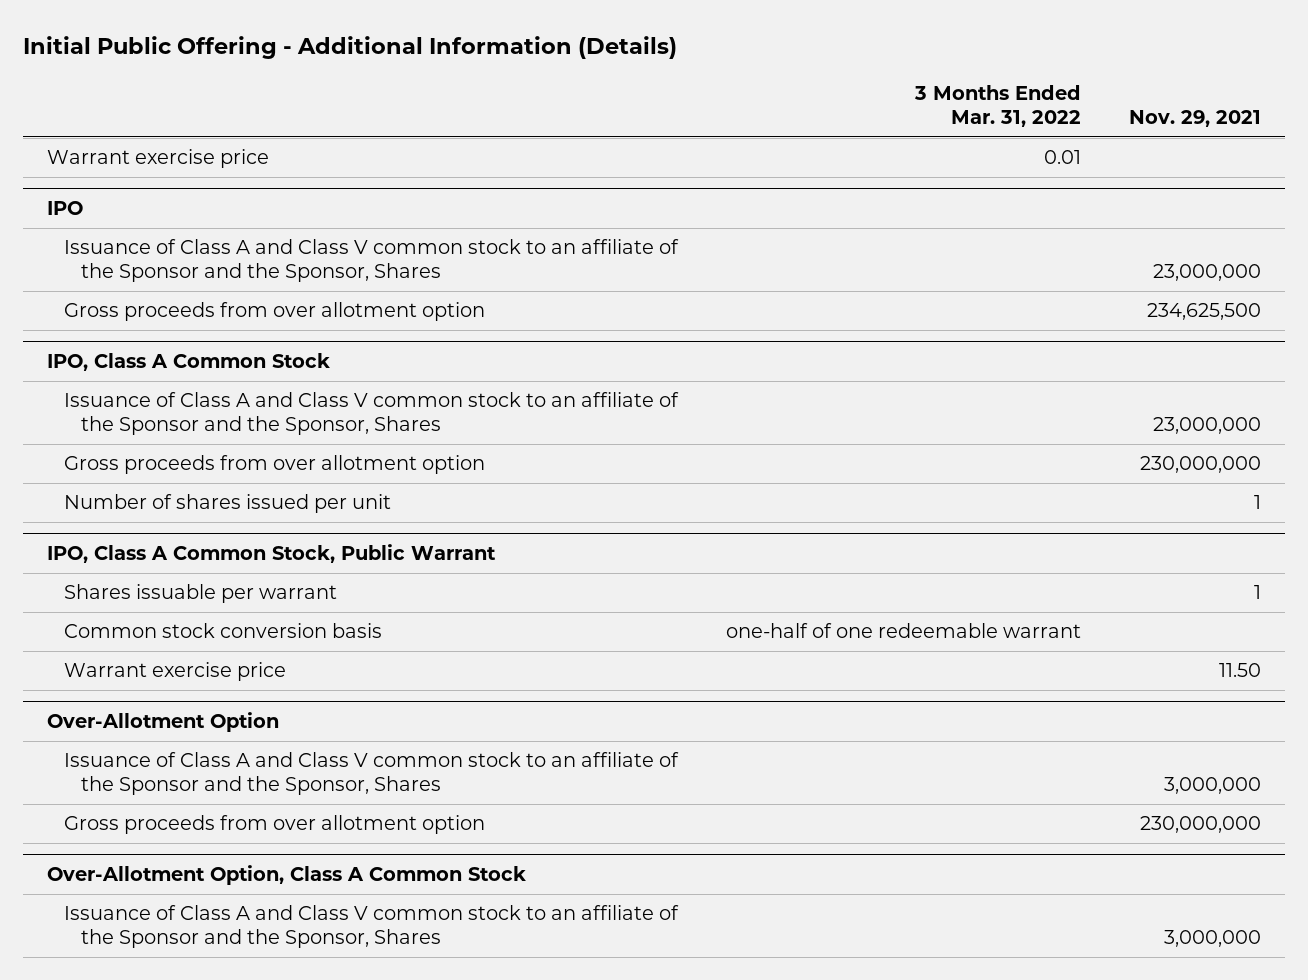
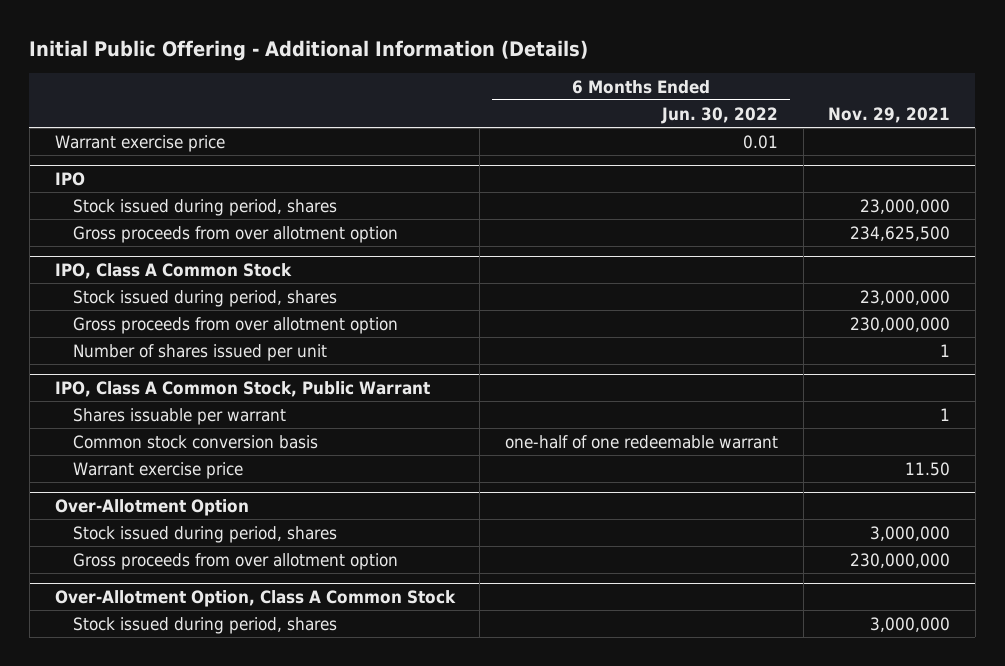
- | 3 Months Ended Mar. 31, 2022 | Nov. 29, 2021
+ | 6 Months Ended Jun. 30, 2022 | Nov. 29, 2021
@ IPO
- Issuance of Class A and Class V common stock to an affiliate of the Sponsor and the Sponsor, Shares | | 23,000,000
+ Stock issued during period, shares | | 23,000,000
@ IPO, Class A Common Stock
- Issuance of Class A and Class V common stock to an affiliate of the Sponsor and the Sponsor, Shares | | 23,000,000
+ Stock issued during period, shares | | 23,000,000
@ Over-Allotment Option
- Issuance of Class A and Class V common stock to an affiliate of the Sponsor and the Sponsor, Shares | | 3,000,000
+ Stock issued during period, shares | | 3,000,000
@ Over-Allotment Option, Class A Common Stock
- Issuance of Class A and Class V common stock to an affiliate of the Sponsor and the Sponsor, Shares | | 3,000,000
+ Stock issued during period, shares | | 3,000,000

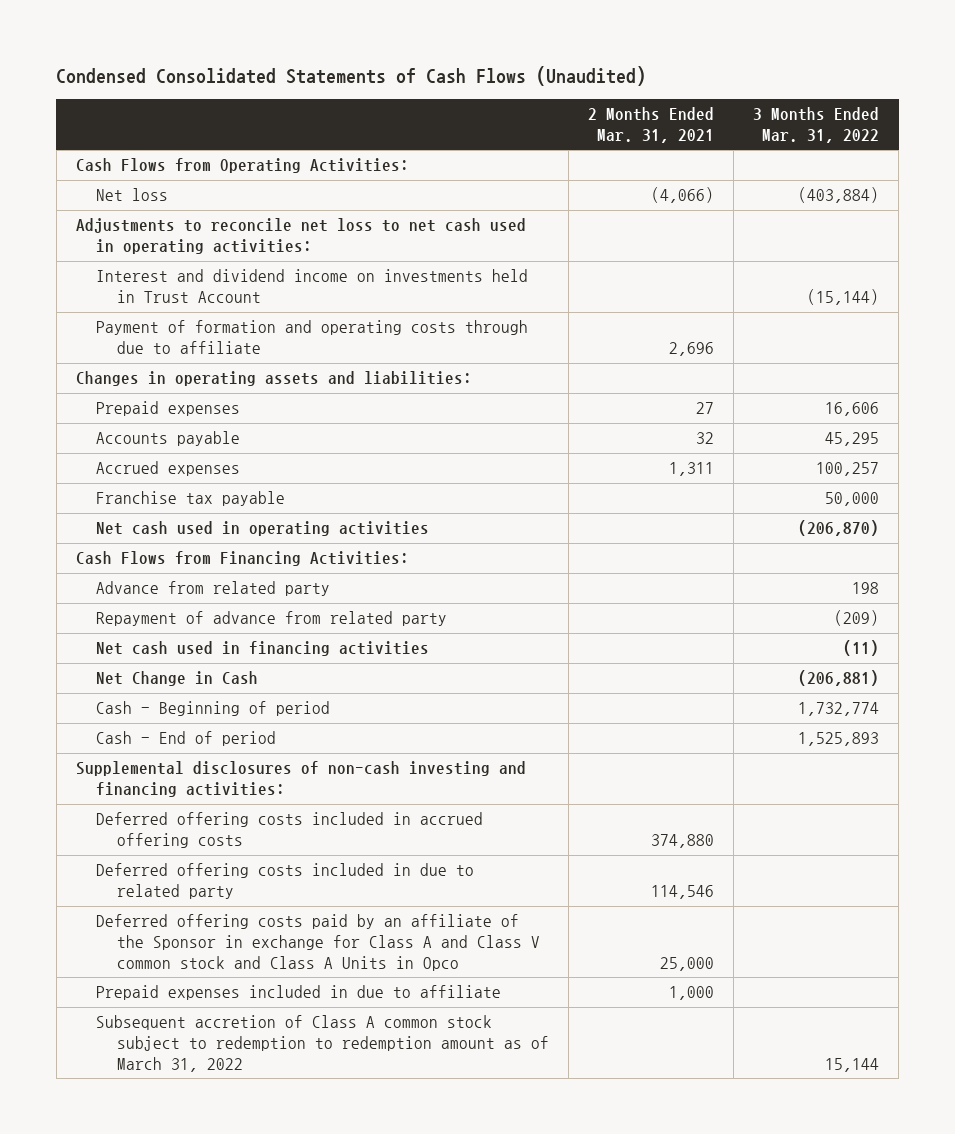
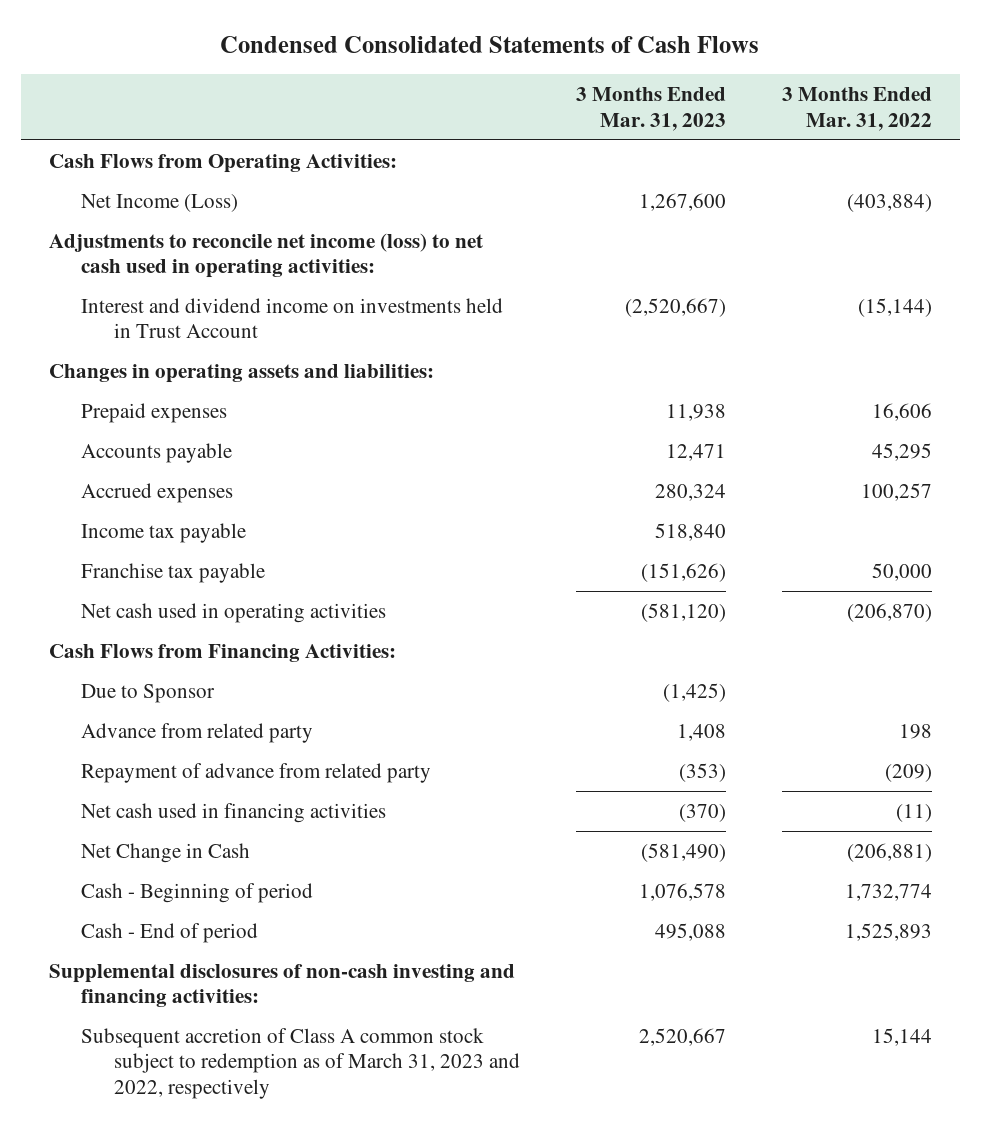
- Condensed Consolidated Statements of Cash Flows (Unaudited)
+ Condensed Consolidated Statements of Cash Flows
- | 2 Months Ended Mar. 31, 2021 | 3 Months Ended Mar. 31, 2022
+ | 3 Months Ended Mar. 31, 2023 | 3 Months Ended Mar. 31, 2022
- Net loss | (4,066) | (403,884)
- Adjustments to reconcile net loss to net cash used in operating activities:
+ Net Income (Loss) | 1,267,600 | (403,884)
+ Adjustments to reconcile net income (loss) to net cash used in operating activities:
- Payment of formation and operating costs through due to affiliate | 2,696 |
+ Income tax payable | 518,840 |
+ Due to Sponsor | (1,425) |
- Deferred offering costs included in accrued offering costs | 374,880 |
- Deferred offering costs included in due to related party | 114,546 |
- Deferred offering costs paid by an affiliate of the Sponsor in exchange for Class A and Class V common stock and Class A Units in Opco | 25,000 |
- Prepaid expenses included in due to affiliate | 1,000 |
- Subsequent accretion of Class A common stock subject to redemption to redemption amount as of March 31, 2022 | | 15,144
+ Subsequent accretion of Class A common stock subject to redemption as of March 31, 2023 and 2022, respectively | 2,520,667 | 15,144

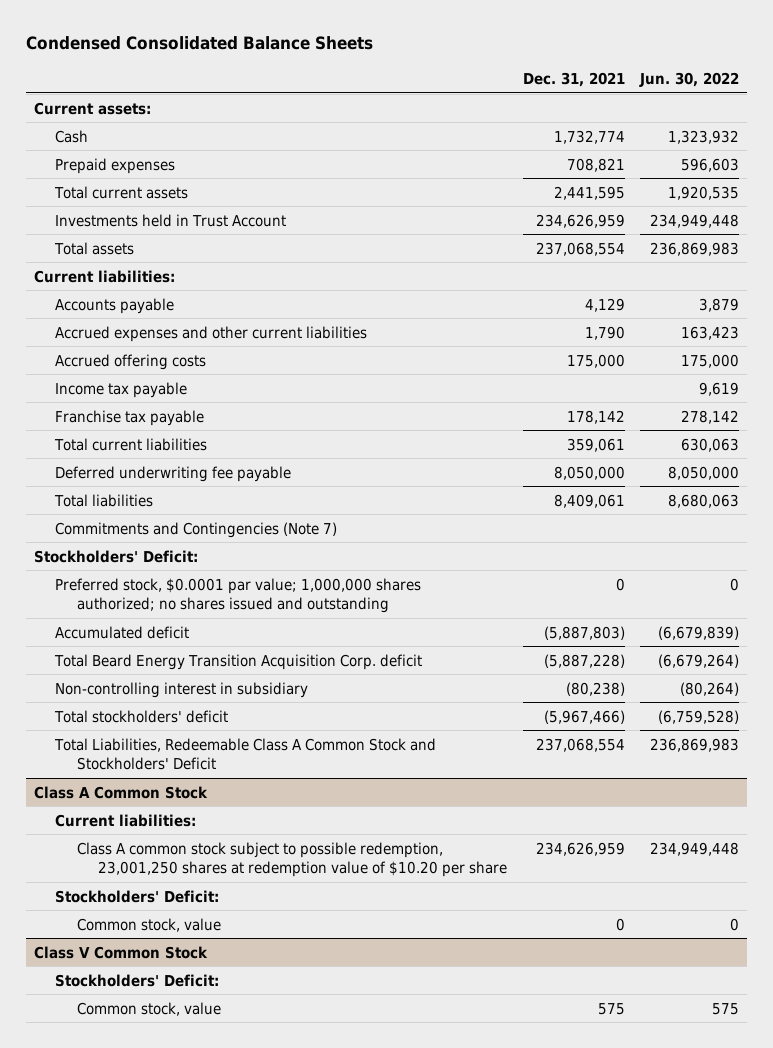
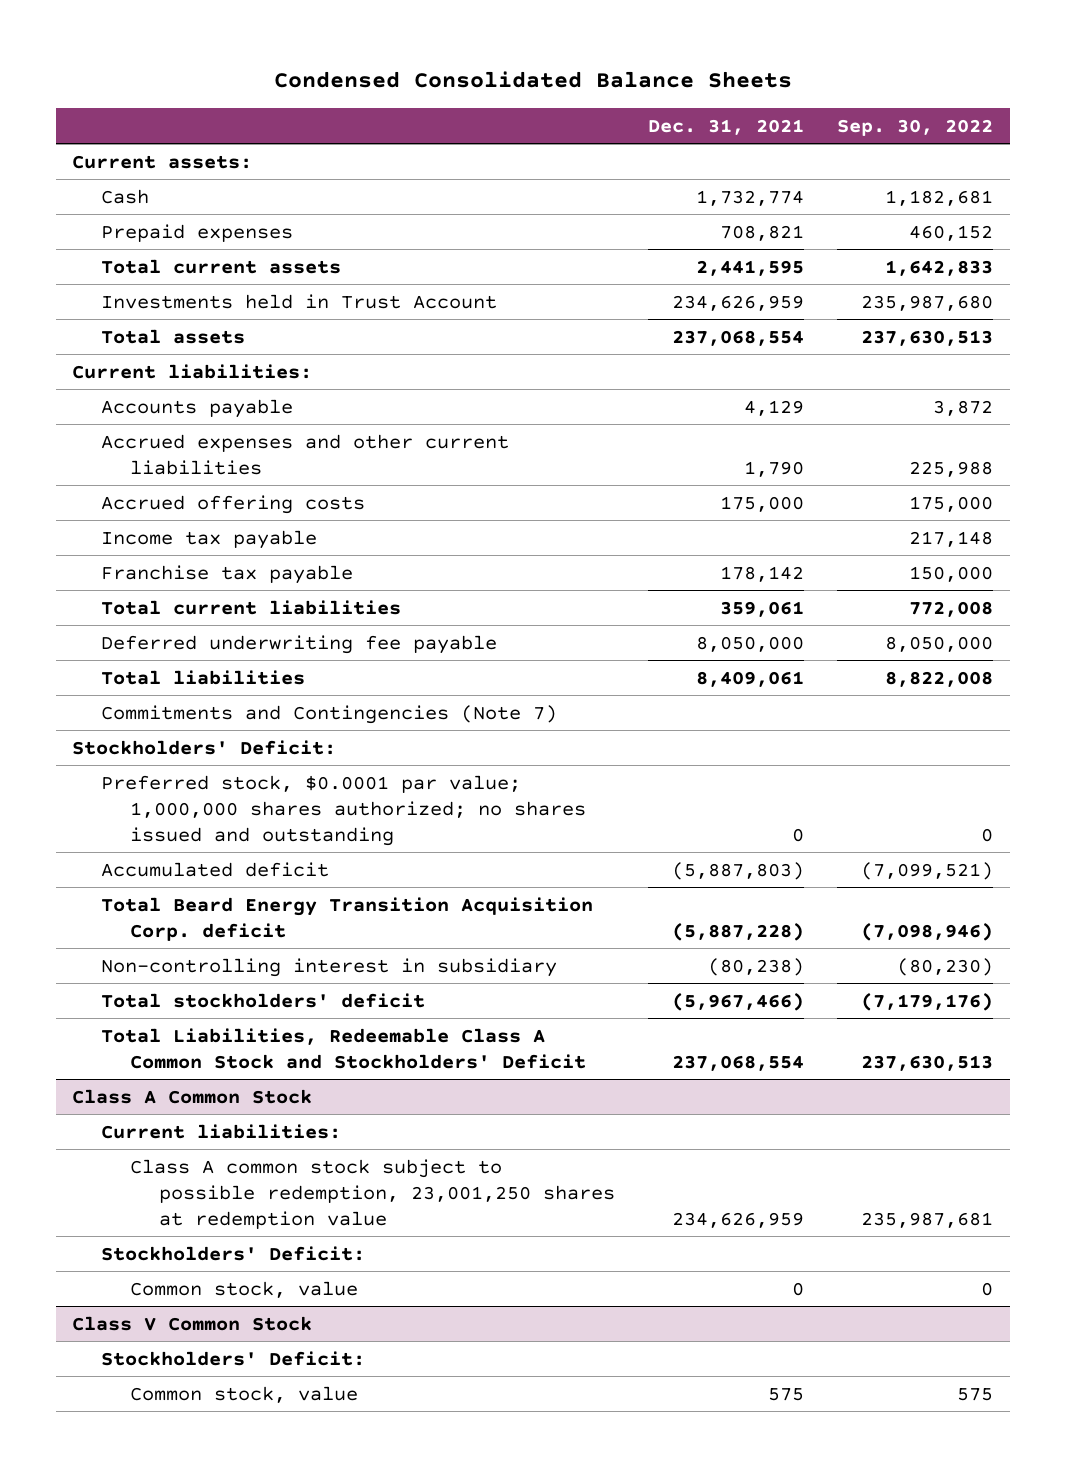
- | Dec. 31, 2021 | Jun. 30, 2022
+ | Dec. 31, 2021 | Sep. 30, 2022
@ Class A Common Stock
- Class A common stock subject to possible redemption, 23,001,250 shares at redemption value of $10.20 per share | 234,626,959 | 234,949,448
+ Class A common stock subject to possible redemption, 23,001,250 shares at redemption value | 234,626,959 | 235,987,681

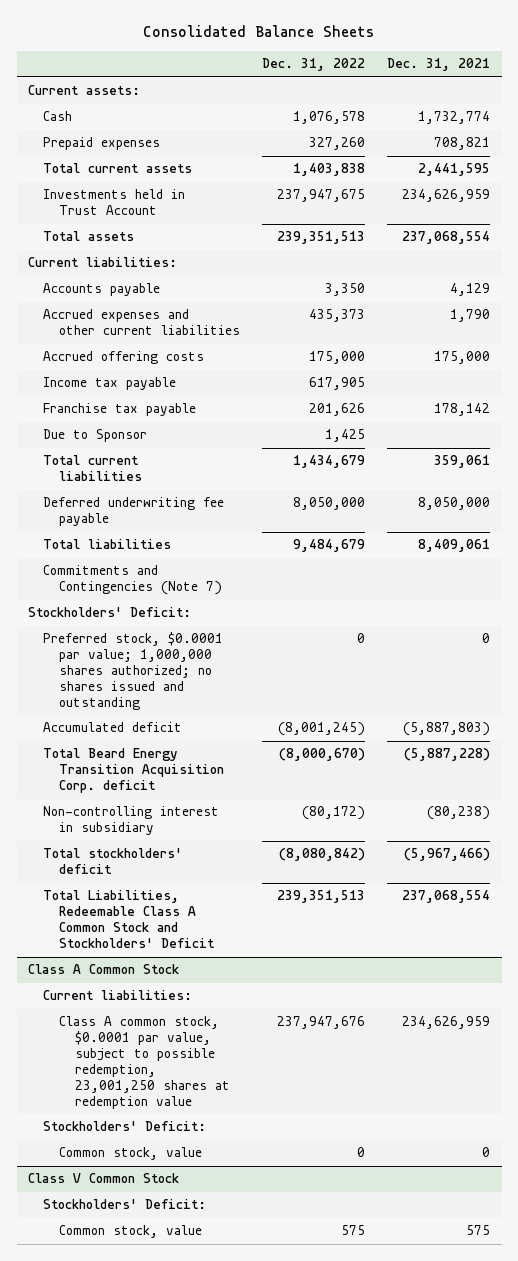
- Condensed Consolidated Balance Sheets
+ Consolidated Balance Sheets
- | Dec. 31, 2021 | Sep. 30, 2022
+ | Dec. 31, 2022 | Dec. 31, 2021
+ Due to Sponsor | 1,425 |
@ Class A Common Stock
- Class A common stock subject to possible redemption, 23,001,250 shares at redemption value | 234,626,959 | 235,987,681
+ Class A common stock, $0.0001 par value, subject to possible redemption, 23,001,250 shares at redemption value | 237,947,676 | 234,626,959

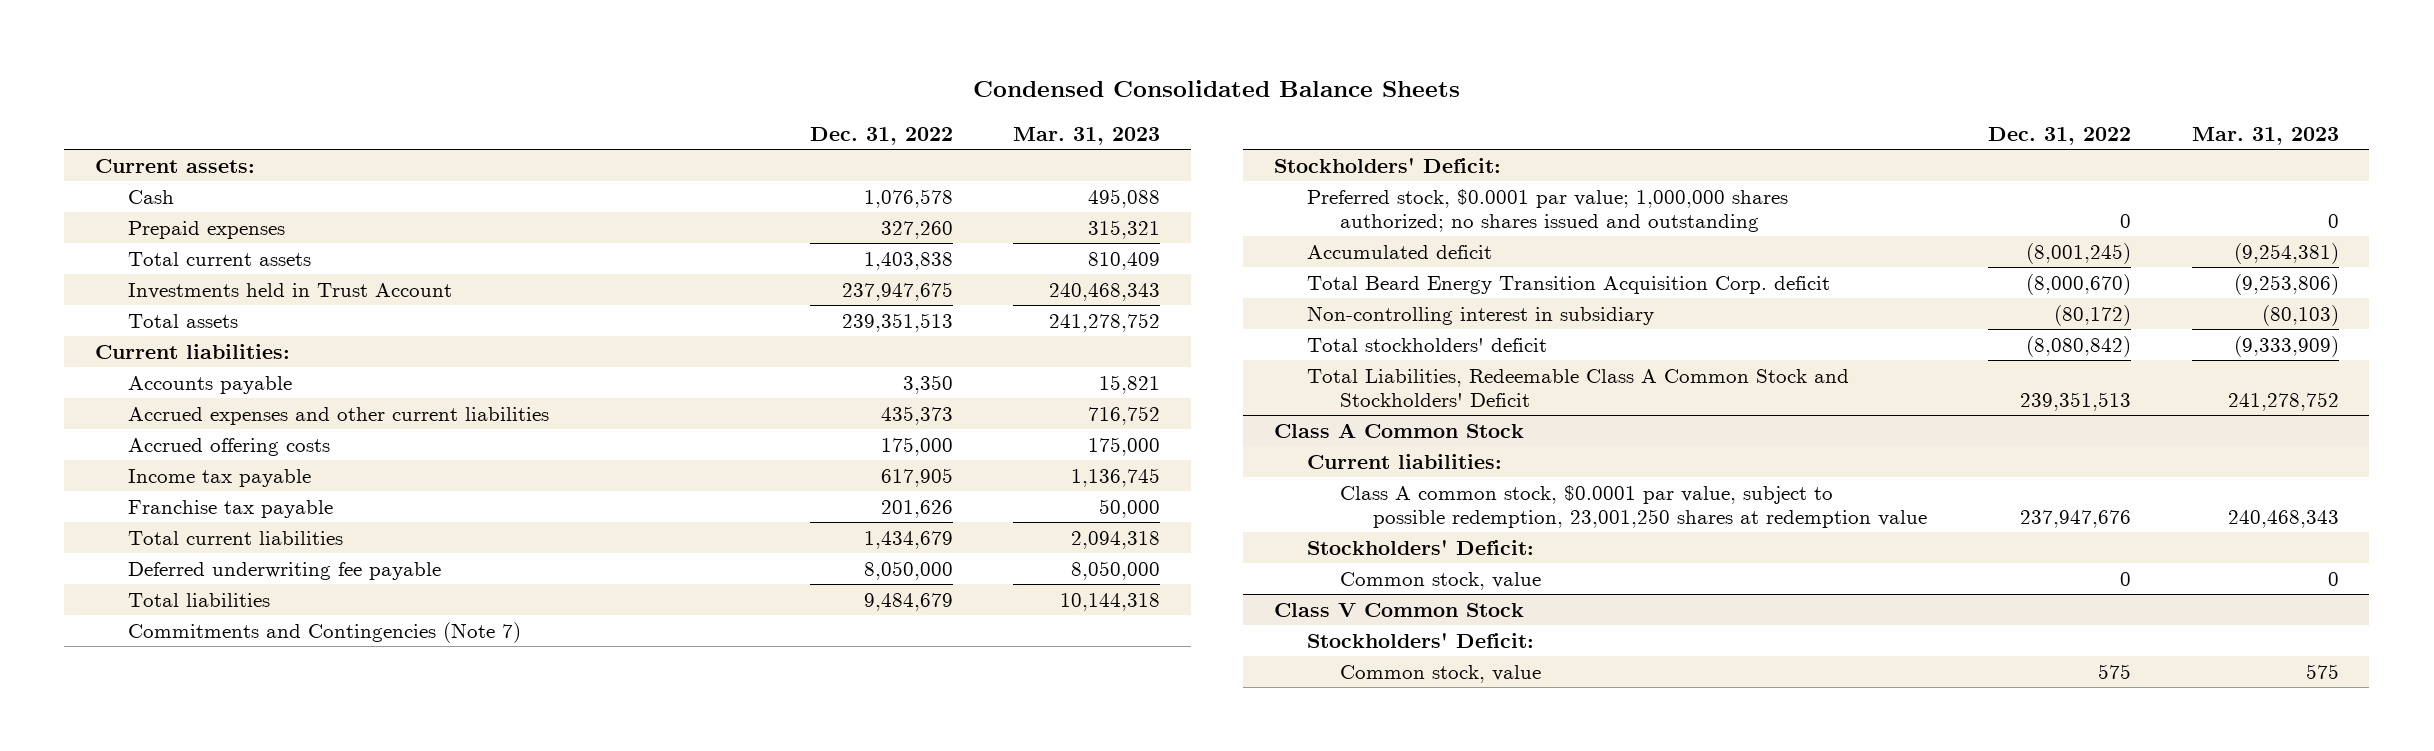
- Consolidated Balance Sheets
+ Condensed Consolidated Balance Sheets
- | Dec. 31, 2022 | Dec. 31, 2021
+ | Dec. 31, 2022 | Mar. 31, 2023
- Due to Sponsor | 1,425 |

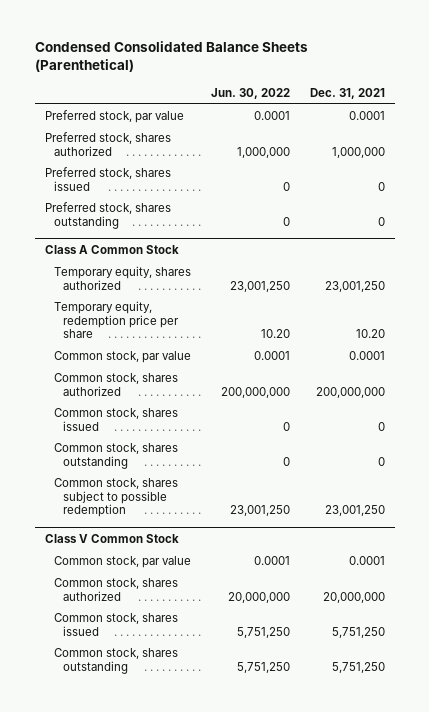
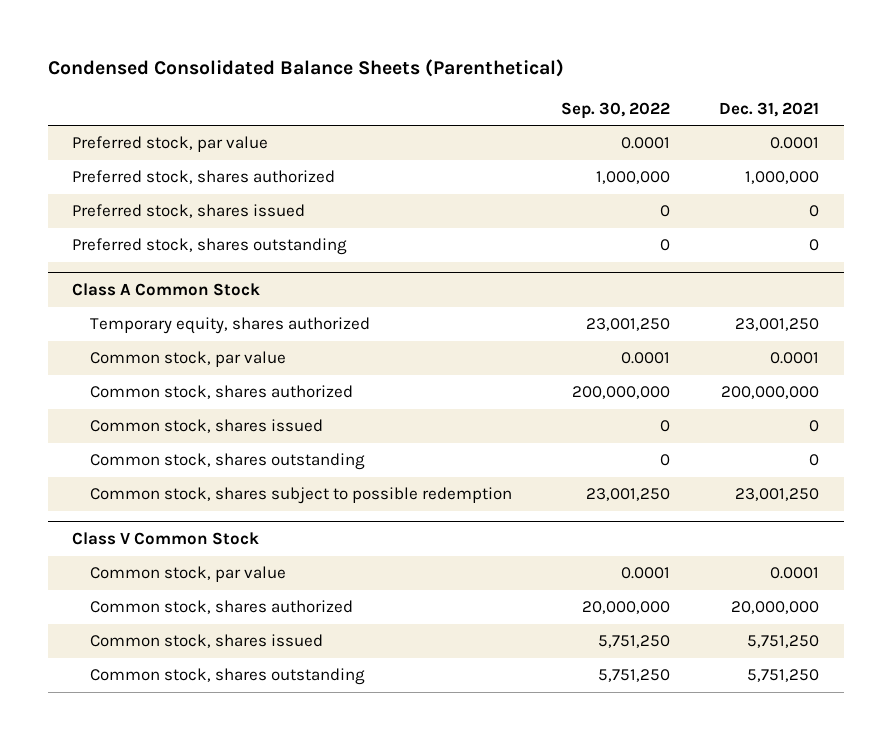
- | Jun. 30, 2022 | Dec. 31, 2021
+ | Sep. 30, 2022 | Dec. 31, 2021
@ Class A Common Stock
- Temporary equity, redemption price per share | 10.20 | 10.20

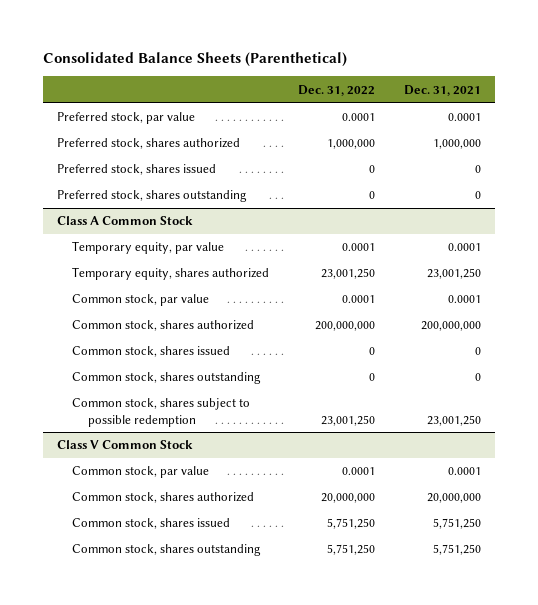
- Condensed Consolidated Balance Sheets (Parenthetical)
+ Consolidated Balance Sheets (Parenthetical)
- | Sep. 30, 2022 | Dec. 31, 2021
+ | Dec. 31, 2022 | Dec. 31, 2021
@ Class A Common Stock
+ Temporary equity, par value | 0.0001 | 0.0001

